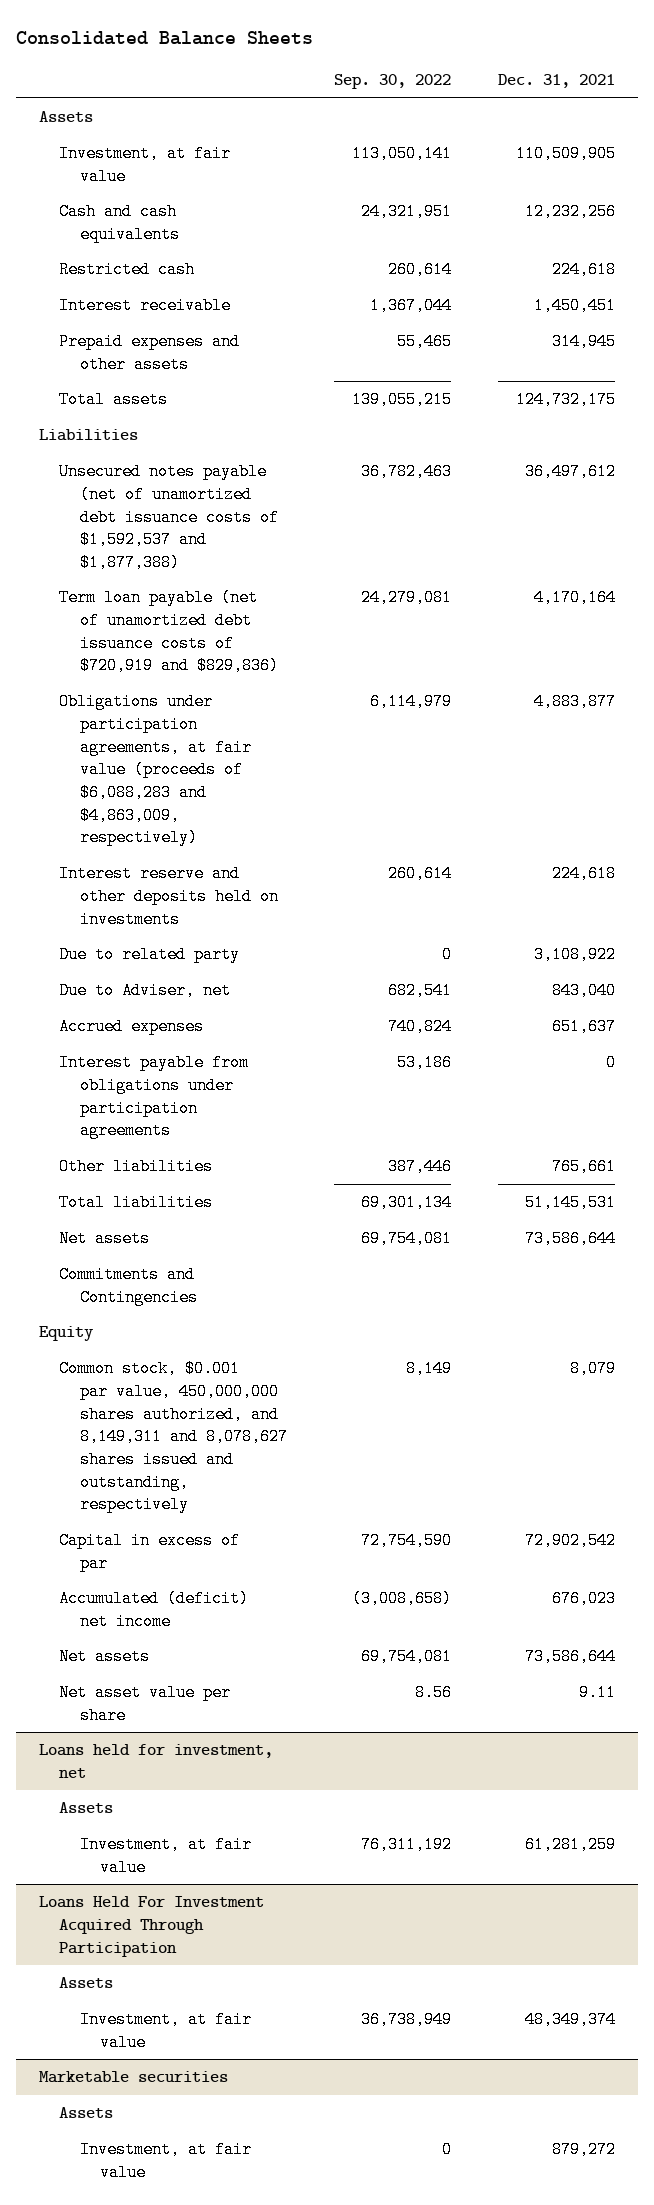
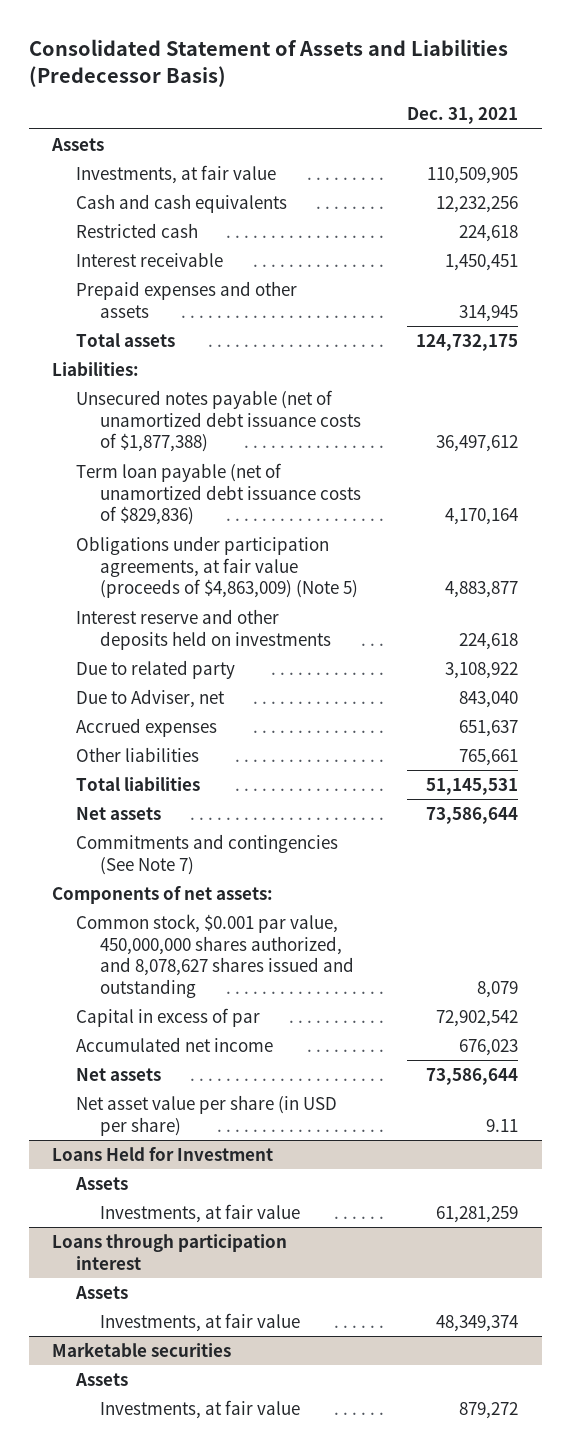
- Consolidated Balance Sheets
+ Consolidated Statement of Assets and Liabilities (Predecessor Basis)
- | Sep. 30, 2022 | Dec. 31, 2021
+ | Dec. 31, 2021
- Investment, at fair value | 113,050,141 | 110,509,905
+ Investments, at fair value | 110,509,905
- Liabilities
- Unsecured notes payable (net of unamortized debt issuance costs of $1,592,537 and $1,877,388) | 36,782,463 | 36,497,612
- Term loan payable (net of unamortized debt issuance costs of $720,919 and $829,836) | 24,279,081 | 4,170,164
- Obligations under participation agreements, at fair value (proceeds of $6,088,283 and $4,863,009, respectively) | 6,114,979 | 4,883,877
+ Liabilities:
+ Unsecured notes payable (net of unamortized debt issuance costs of $1,877,388) | 36,497,612
+ Term loan payable (net of unamortized debt issuance costs of $829,836) | 4,170,164
+ Obligations under participation agreements, at fair value (proceeds of $4,863,009) (Note 5) | 4,883,877
- Interest payable from obligations under participation agreements | 53,186 | 0
- Commitments and Contingencies
- Equity
- Common stock, $0.001 par value, 450,000,000 shares authorized, and 8,149,311 and 8,078,627 shares issued and outstanding, respectively | 8,149 | 8,079
+ Commitments and contingencies (See Note 7)
+ Components of net assets:
+ Common stock, $0.001 par value, 450,000,000 shares authorized, and 8,078,627 shares issued and outstanding | 8,079
- Accumulated (deficit) net income | (3,008,658) | 676,023
+ Accumulated net income | 676,023
- Net asset value per share | 8.56 | 9.11
- Loans held for investment, net
+ Net asset value per share (in USD per share) | 9.11
+ Loans Held for Investment
- Investment, at fair value | 76,311,192 | 61,281,259
- Loans Held For Investment Acquired Through Participation
+ Investments, at fair value | 61,281,259
+ Loans through participation interest
- Investment, at fair value | 36,738,949 | 48,349,374
+ Investments, at fair value | 48,349,374
@ Marketable securities
- Investment, at fair value | 0 | 879,272
+ Investments, at fair value | 879,272

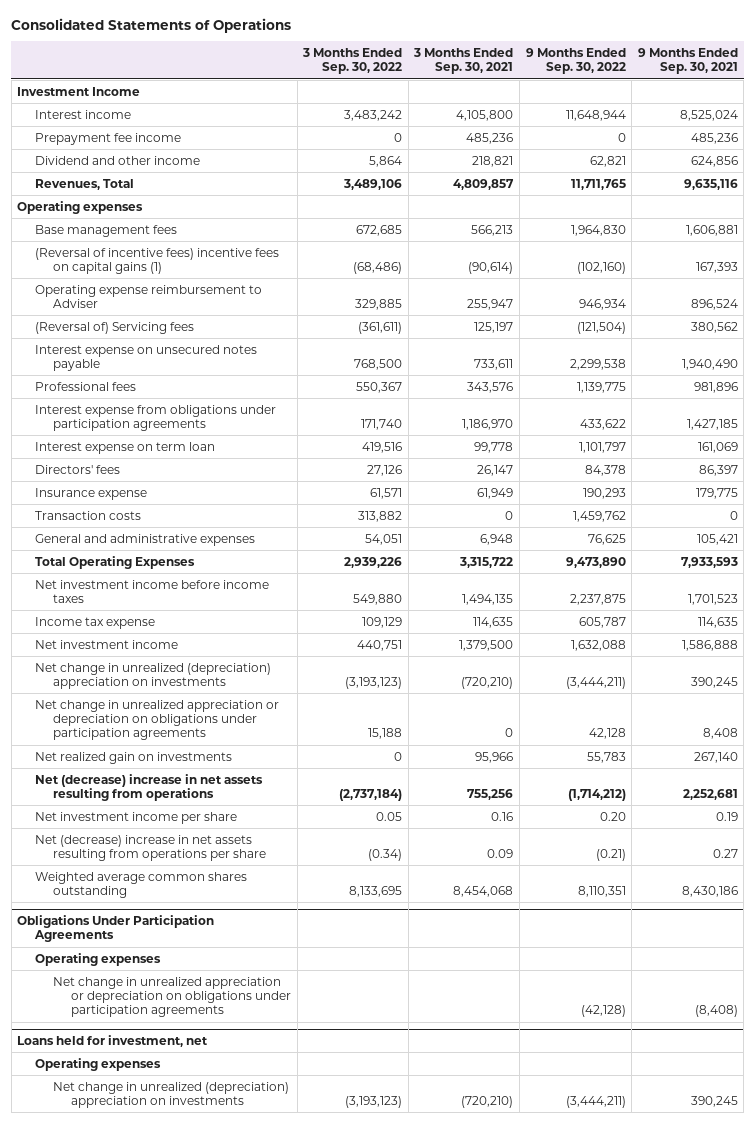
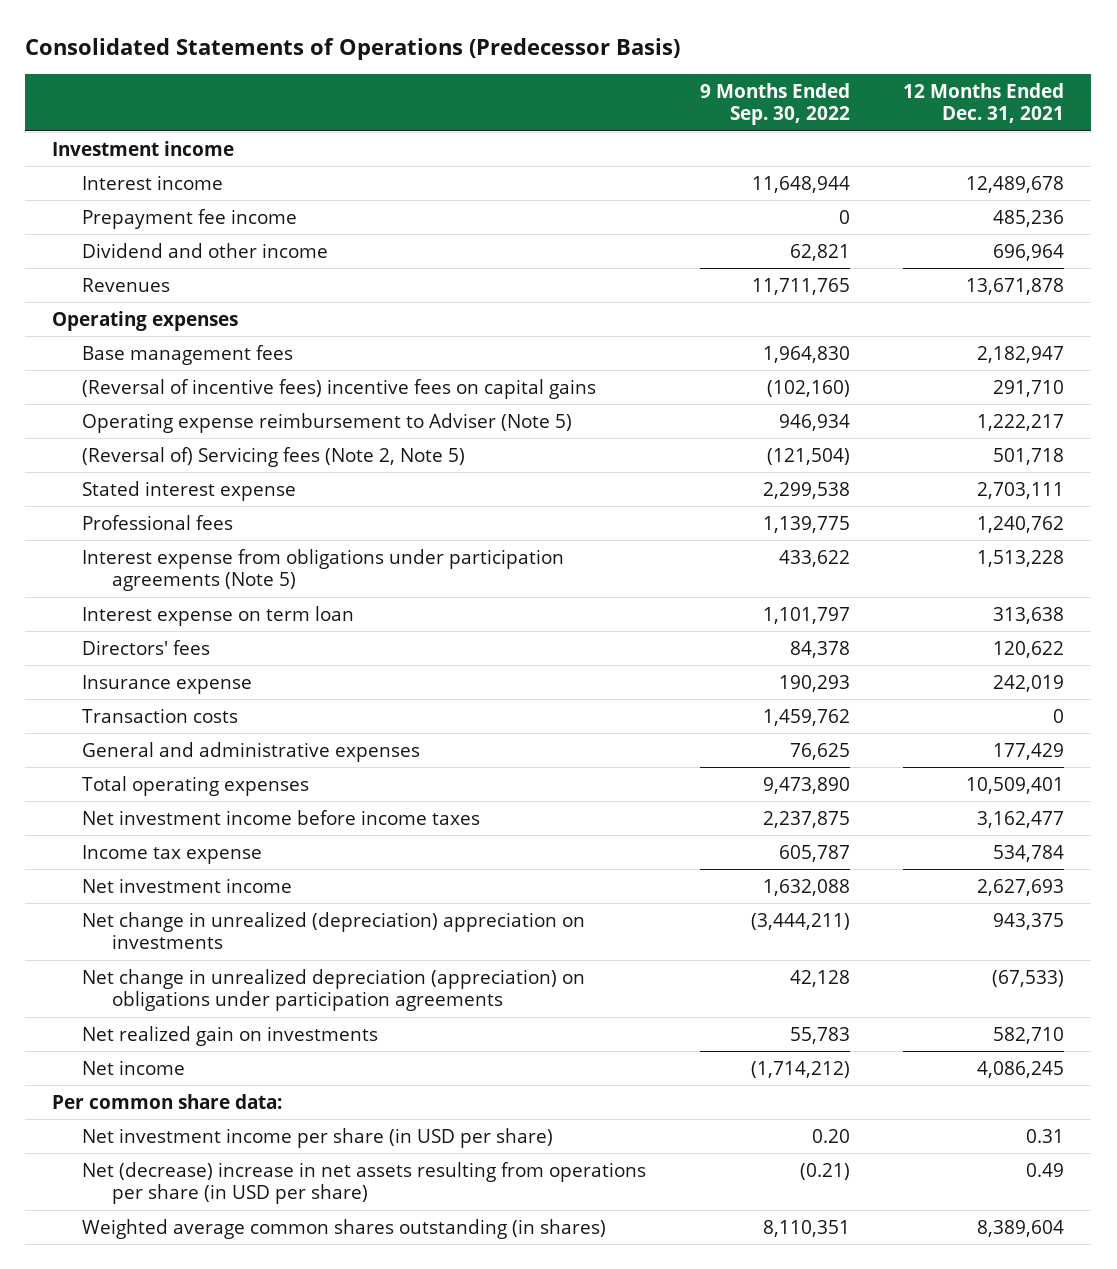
- Consolidated Statements of Operations
+ Consolidated Statements of Operations (Predecessor Basis)
- | 3 Months Ended Sep. 30, 2022 | 3 Months Ended Sep. 30, 2021 | 9 Months Ended Sep. 30, 2022 | 9 Months Ended Sep. 30, 2021
+ | 9 Months Ended Sep. 30, 2022 | 12 Months Ended Dec. 31, 2021
- Investment Income
+ Investment income
- Revenues, Total | 3,489,106 | 4,809,857 | 11,711,765 | 9,635,116
+ Revenues | 11,711,765 | 13,671,878
- (Reversal of incentive fees) incentive fees on capital gains (1) | (68,486) | (90,614) | (102,160) | 167,393
- Operating expense reimbursement to Adviser | 329,885 | 255,947 | 946,934 | 896,524
- (Reversal of) Servicing fees | (361,611) | 125,197 | (121,504) | 380,562
- Interest expense on unsecured notes payable | 768,500 | 733,611 | 2,299,538 | 1,940,490
+ (Reversal of incentive fees) incentive fees on capital gains | (102,160) | 291,710
+ Operating expense reimbursement to Adviser (Note 5) | 946,934 | 1,222,217
+ (Reversal of) Servicing fees (Note 2, Note 5) | (121,504) | 501,718
+ Stated interest expense | 2,299,538 | 2,703,111
- Interest expense from obligations under participation agreements | 171,740 | 1,186,970 | 433,622 | 1,427,185
+ Interest expense from obligations under participation agreements (Note 5) | 433,622 | 1,513,228
- Total Operating Expenses | 2,939,226 | 3,315,722 | 9,473,890 | 7,933,593
+ Total operating expenses | 9,473,890 | 10,509,401
- Net change in unrealized appreciation or depreciation on obligations under participation agreements | 15,188 | 0 | 42,128 | 8,408
+ Net change in unrealized depreciation (appreciation) on obligations under participation agreements | 42,128 | (67,533)
- Net (decrease) increase in net assets resulting from operations | (2,737,184) | 755,256 | (1,714,212) | 2,252,681
- Net investment income per share | 0.05 | 0.16 | 0.20 | 0.19
- Net (decrease) increase in net assets resulting from operations per share | (0.34) | 0.09 | (0.21) | 0.27
- Weighted average common shares outstanding | 8,133,695 | 8,454,068 | 8,110,351 | 8,430,186
- Obligations Under Participation Agreements
- Operating expenses
- Net change in unrealized appreciation or depreciation on obligations under participation agreements | | | (42,128) | (8,408)
- Loans held for investment, net
- Operating expenses
- Net change in unrealized (depreciation) appreciation on investments | (3,193,123) | (720,210) | (3,444,211) | 390,245
+ Net income | (1,714,212) | 4,086,245
+ Per common share data:
+ Net investment income per share (in USD per share) | 0.20 | 0.31
+ Net (decrease) increase in net assets resulting from operations per share (in USD per share) | (0.21) | 0.49
+ Weighted average common shares outstanding (in shares) | 8,110,351 | 8,389,604

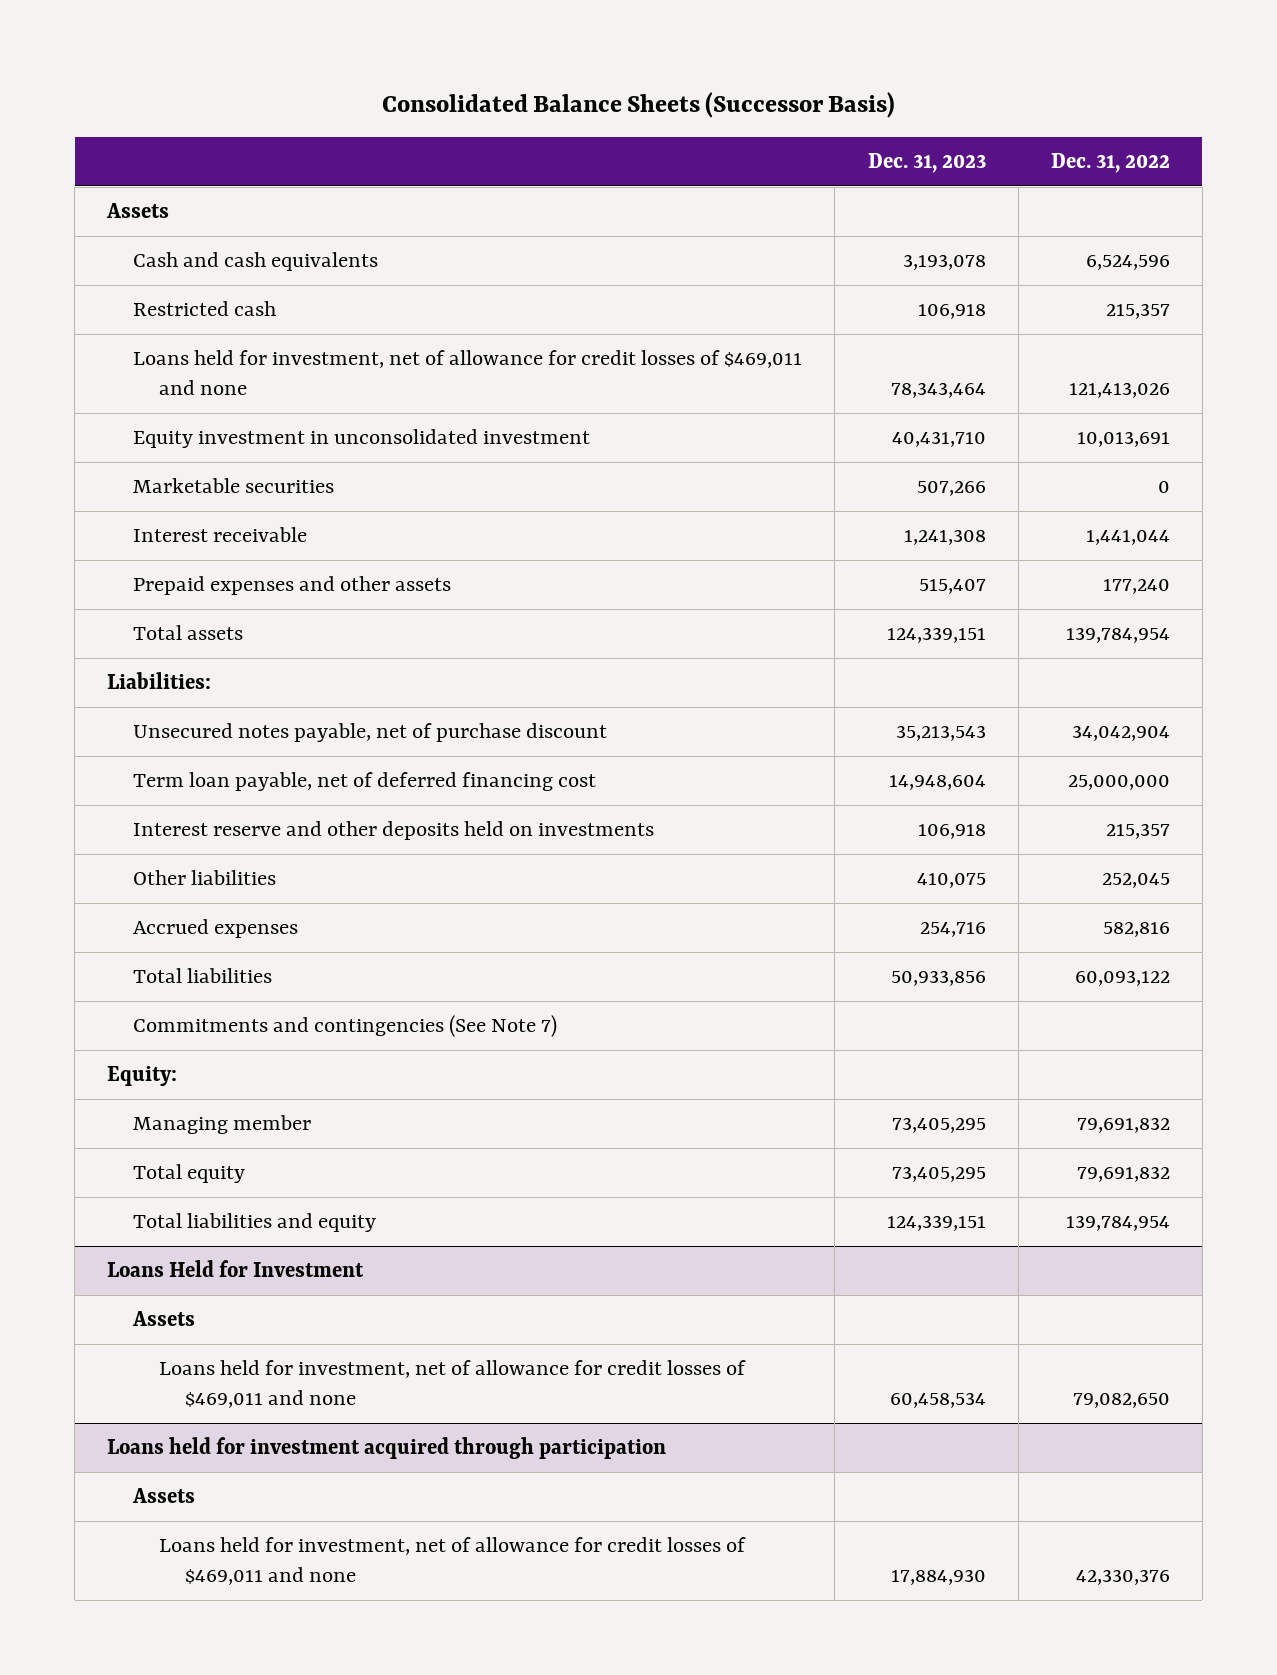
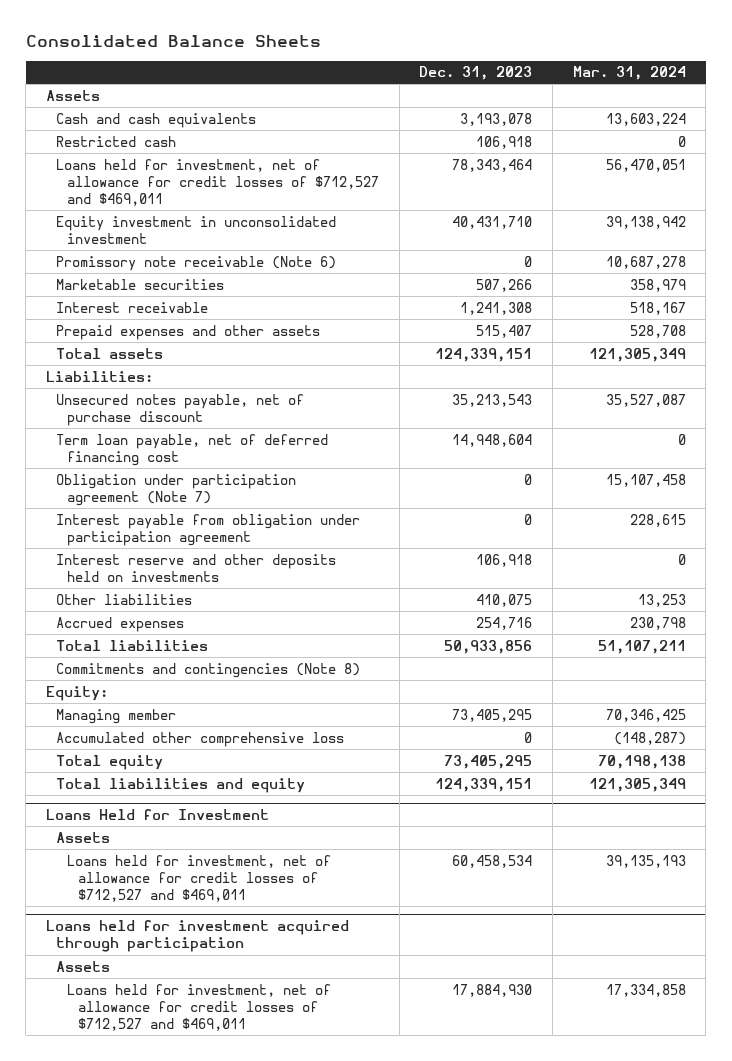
- Consolidated Balance Sheets (Successor Basis)
+ Consolidated Balance Sheets
- | Dec. 31, 2023 | Dec. 31, 2022
+ | Dec. 31, 2023 | Mar. 31, 2024
- Loans held for investment, net of allowance for credit losses of $469,011 and none | 78,343,464 | 121,413,026
+ Loans held for investment, net of allowance for credit losses of $712,527 and $469,011 | 78,343,464 | 56,470,051
+ Promissory note receivable (Note 6) | 0 | 10,687,278
+ Obligation under participation agreement (Note 7) | 0 | 15,107,458
+ Interest payable from obligation under participation agreement | 0 | 228,615
- Commitments and contingencies (See Note 7)
+ Commitments and contingencies (Note 8)
+ Accumulated other comprehensive loss | 0 | (148,287)
@ Loans Held for Investment
- Loans held for investment, net of allowance for credit losses of $469,011 and none | 60,458,534 | 79,082,650
+ Loans held for investment, net of allowance for credit losses of $712,527 and $469,011 | 60,458,534 | 39,135,193
@ Loans held for investment acquired through participation
- Loans held for investment, net of allowance for credit losses of $469,011 and none | 17,884,930 | 42,330,376
+ Loans held for investment, net of allowance for credit losses of $712,527 and $469,011 | 17,884,930 | 17,334,858

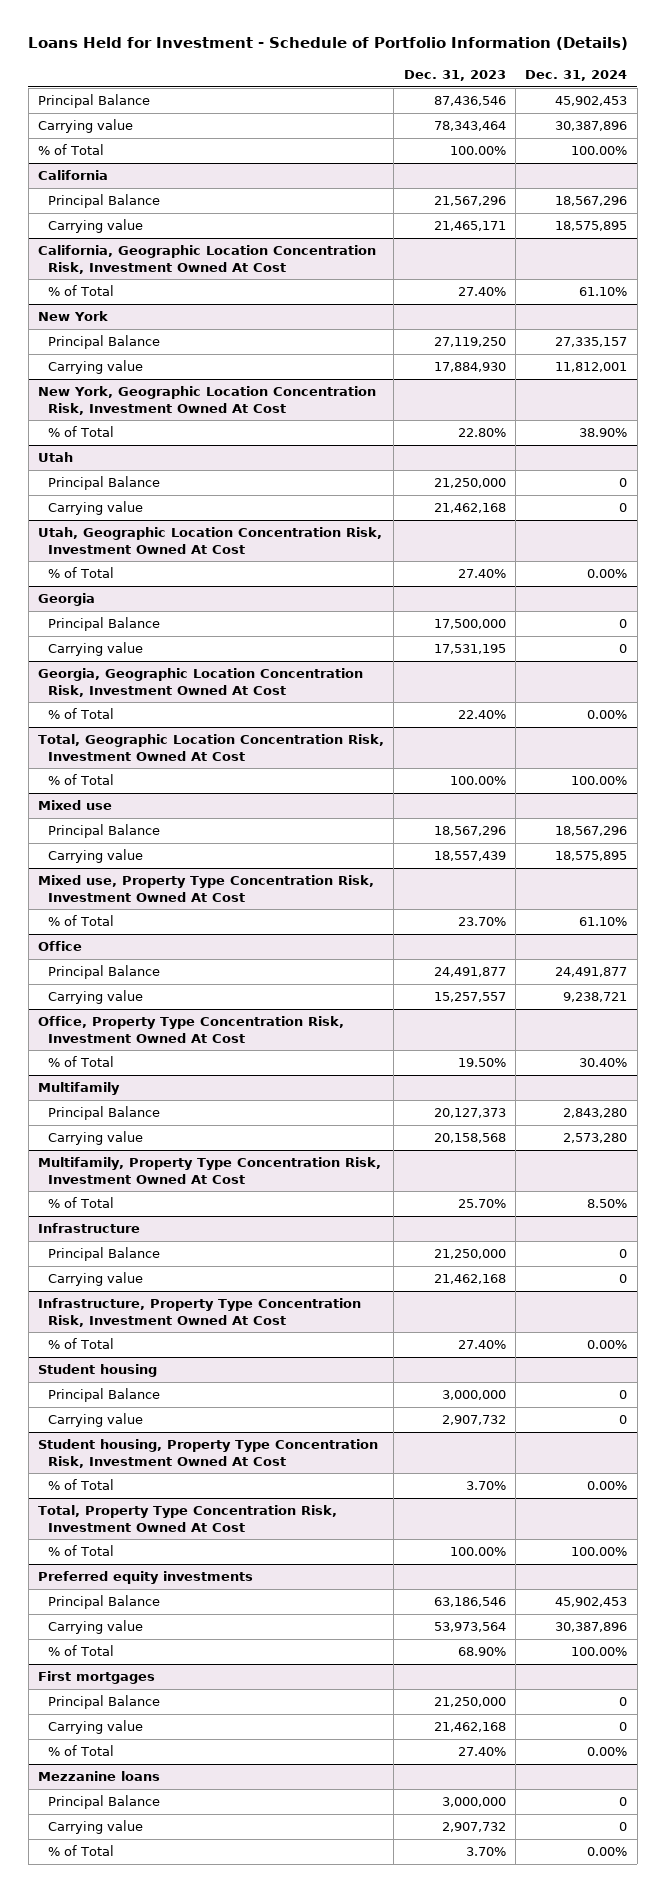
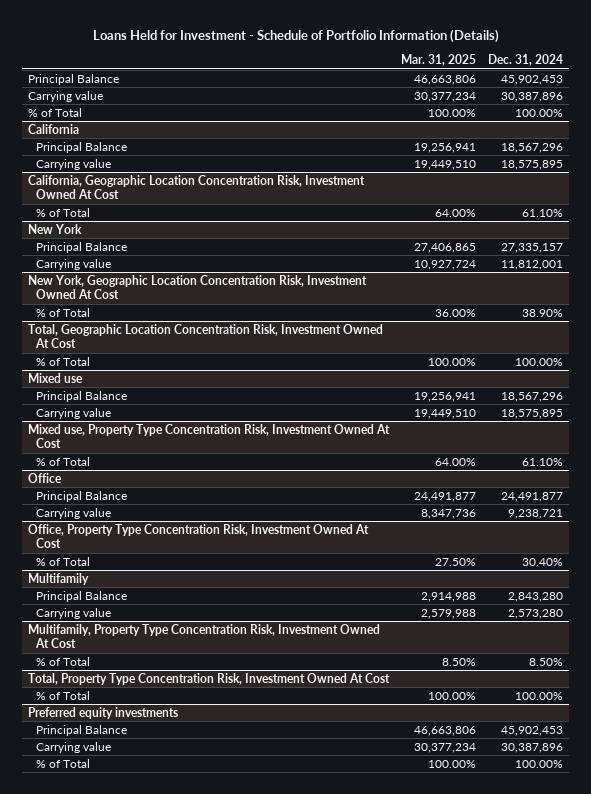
- | Dec. 31, 2023 | Dec. 31, 2024
+ | Mar. 31, 2025 | Dec. 31, 2024
- Utah
- Principal Balance | 21,250,000 | 0
- Carrying value | 21,462,168 | 0
- Utah, Geographic Location Concentration Risk, Investment Owned At Cost
- % of Total | 27.40% | 0.00%
- Georgia
- Principal Balance | 17,500,000 | 0
- Carrying value | 17,531,195 | 0
- Georgia, Geographic Location Concentration Risk, Investment Owned At Cost
- % of Total | 22.40% | 0.00%
- Infrastructure
- Principal Balance | 21,250,000 | 0
- Carrying value | 21,462,168 | 0
- Infrastructure, Property Type Concentration Risk, Investment Owned At Cost
- % of Total | 27.40% | 0.00%
- Student housing
- Principal Balance | 3,000,000 | 0
- Carrying value | 2,907,732 | 0
- Student housing, Property Type Concentration Risk, Investment Owned At Cost
- % of Total | 3.70% | 0.00%
- First mortgages
- Principal Balance | 21,250,000 | 0
- Carrying value | 21,462,168 | 0
- % of Total | 27.40% | 0.00%
- Mezzanine loans
- Principal Balance | 3,000,000 | 0
- Carrying value | 2,907,732 | 0
- % of Total | 3.70% | 0.00%

